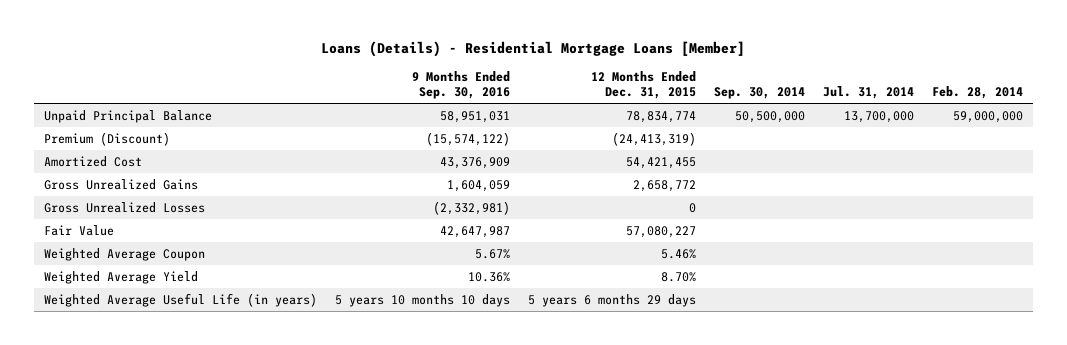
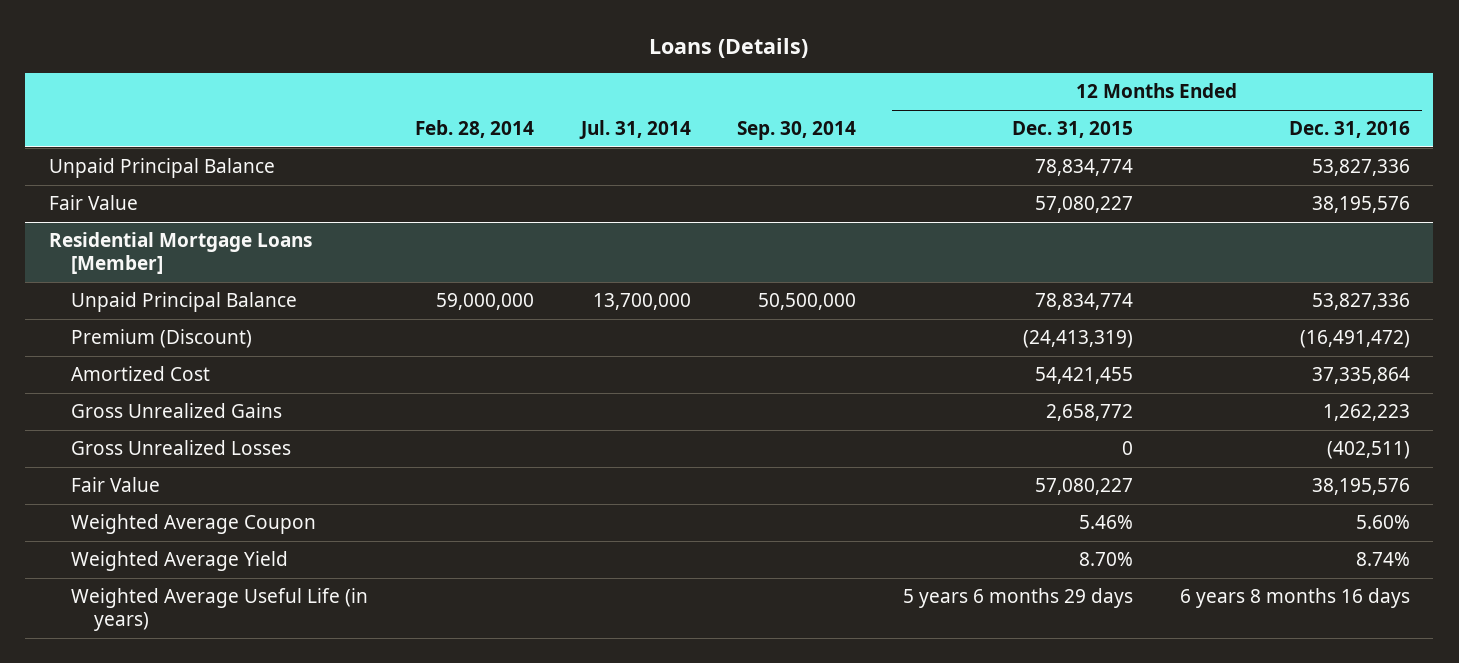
- Loans (Details) - Residential Mortgage Loans [Member]
+ Loans (Details)
- | 9 Months Ended Sep. 30, 2016 | 12 Months Ended Dec. 31, 2015 | Sep. 30, 2014 | Jul. 31, 2014 | Feb. 28, 2014
+ | Feb. 28, 2014 | Jul. 31, 2014 | Sep. 30, 2014 | 12 Months Ended Dec. 31, 2015 | 12 Months Ended Dec. 31, 2016
+ Unpaid Principal Balance | | | | 78,834,774 | 53,827,336
+ Fair Value | | | | 57,080,227 | 38,195,576
+ Residential Mortgage Loans [Member]

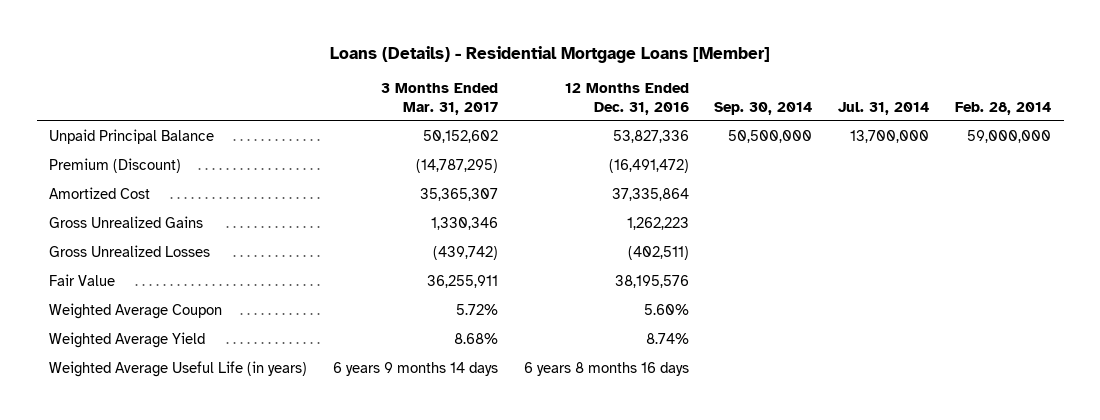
- Loans (Details)
+ Loans (Details) - Residential Mortgage Loans [Member]
- | Feb. 28, 2014 | Jul. 31, 2014 | Sep. 30, 2014 | 12 Months Ended Dec. 31, 2015 | 12 Months Ended Dec. 31, 2016
+ | 3 Months Ended Mar. 31, 2017 | 12 Months Ended Dec. 31, 2016 | Sep. 30, 2014 | Jul. 31, 2014 | Feb. 28, 2014
- Unpaid Principal Balance | | | | 78,834,774 | 53,827,336
- Fair Value | | | | 57,080,227 | 38,195,576
- Residential Mortgage Loans [Member]

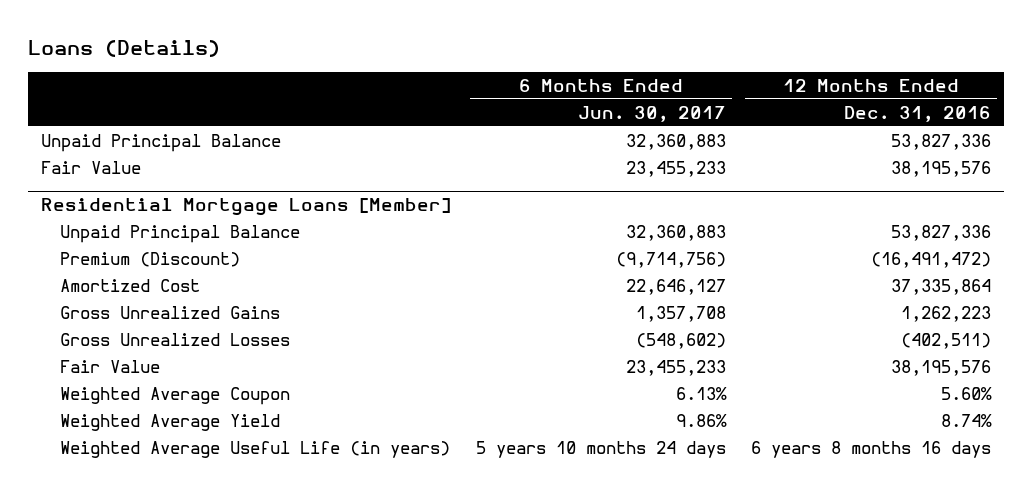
- Loans (Details) - Residential Mortgage Loans [Member]
+ Loans (Details)
- | 3 Months Ended Mar. 31, 2017 | 12 Months Ended Dec. 31, 2016 | Sep. 30, 2014 | Jul. 31, 2014 | Feb. 28, 2014
+ | 6 Months Ended Jun. 30, 2017 | 12 Months Ended Dec. 31, 2016
+ Fair Value | 23,455,233 | 38,195,576
+ Residential Mortgage Loans [Member]
+ Unpaid Principal Balance | 32,360,883 | 53,827,336

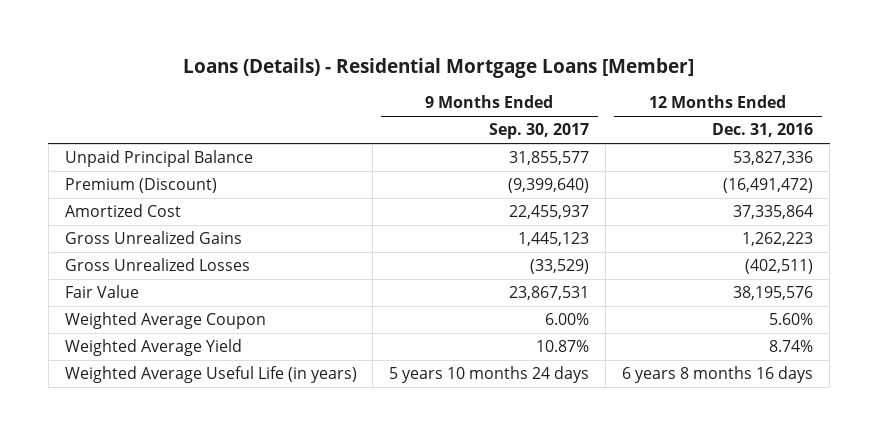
- Loans (Details)
+ Loans (Details) - Residential Mortgage Loans [Member]
- | 6 Months Ended Jun. 30, 2017 | 12 Months Ended Dec. 31, 2016
+ | 9 Months Ended Sep. 30, 2017 | 12 Months Ended Dec. 31, 2016
- Fair Value | 23,455,233 | 38,195,576
- Residential Mortgage Loans [Member]
- Unpaid Principal Balance | 32,360,883 | 53,827,336

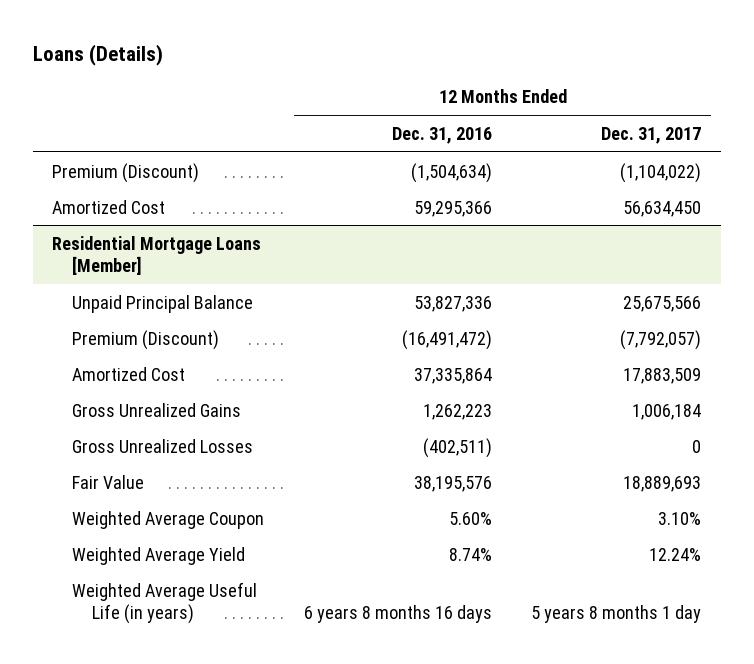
- Loans (Details) - Residential Mortgage Loans [Member]
+ Loans (Details)
- | 9 Months Ended Sep. 30, 2017 | 12 Months Ended Dec. 31, 2016
+ | 12 Months Ended Dec. 31, 2016 | 12 Months Ended Dec. 31, 2017
+ Premium (Discount) | (1,504,634) | (1,104,022)
+ Amortized Cost | 59,295,366 | 56,634,450
+ Residential Mortgage Loans [Member]

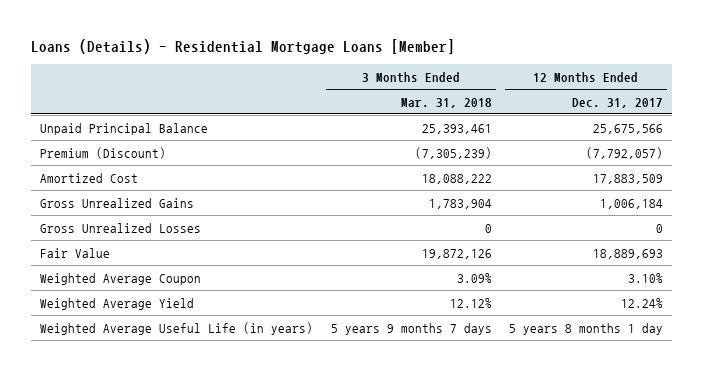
- Loans (Details)
+ Loans (Details) - Residential Mortgage Loans [Member]
- | 12 Months Ended Dec. 31, 2016 | 12 Months Ended Dec. 31, 2017
+ | 3 Months Ended Mar. 31, 2018 | 12 Months Ended Dec. 31, 2017
- Premium (Discount) | (1,504,634) | (1,104,022)
- Amortized Cost | 59,295,366 | 56,634,450
- Residential Mortgage Loans [Member]

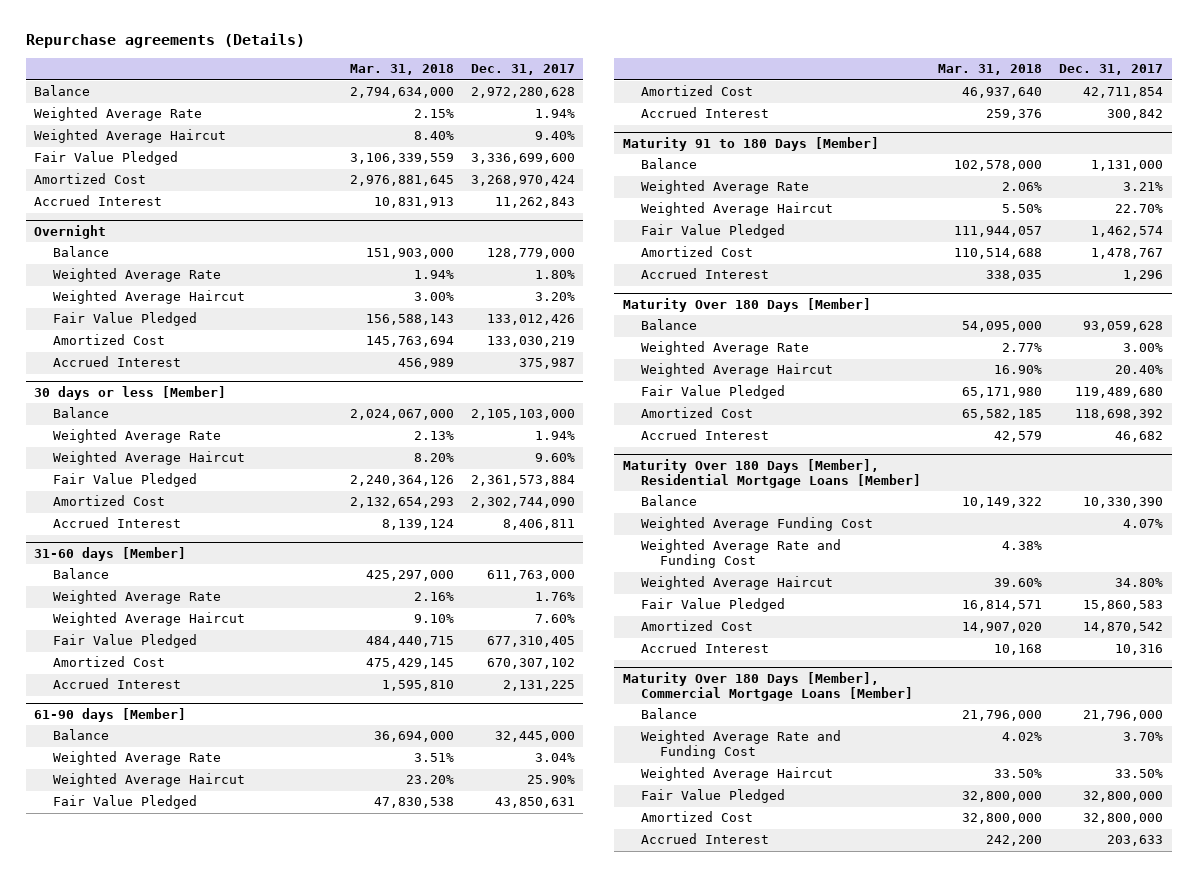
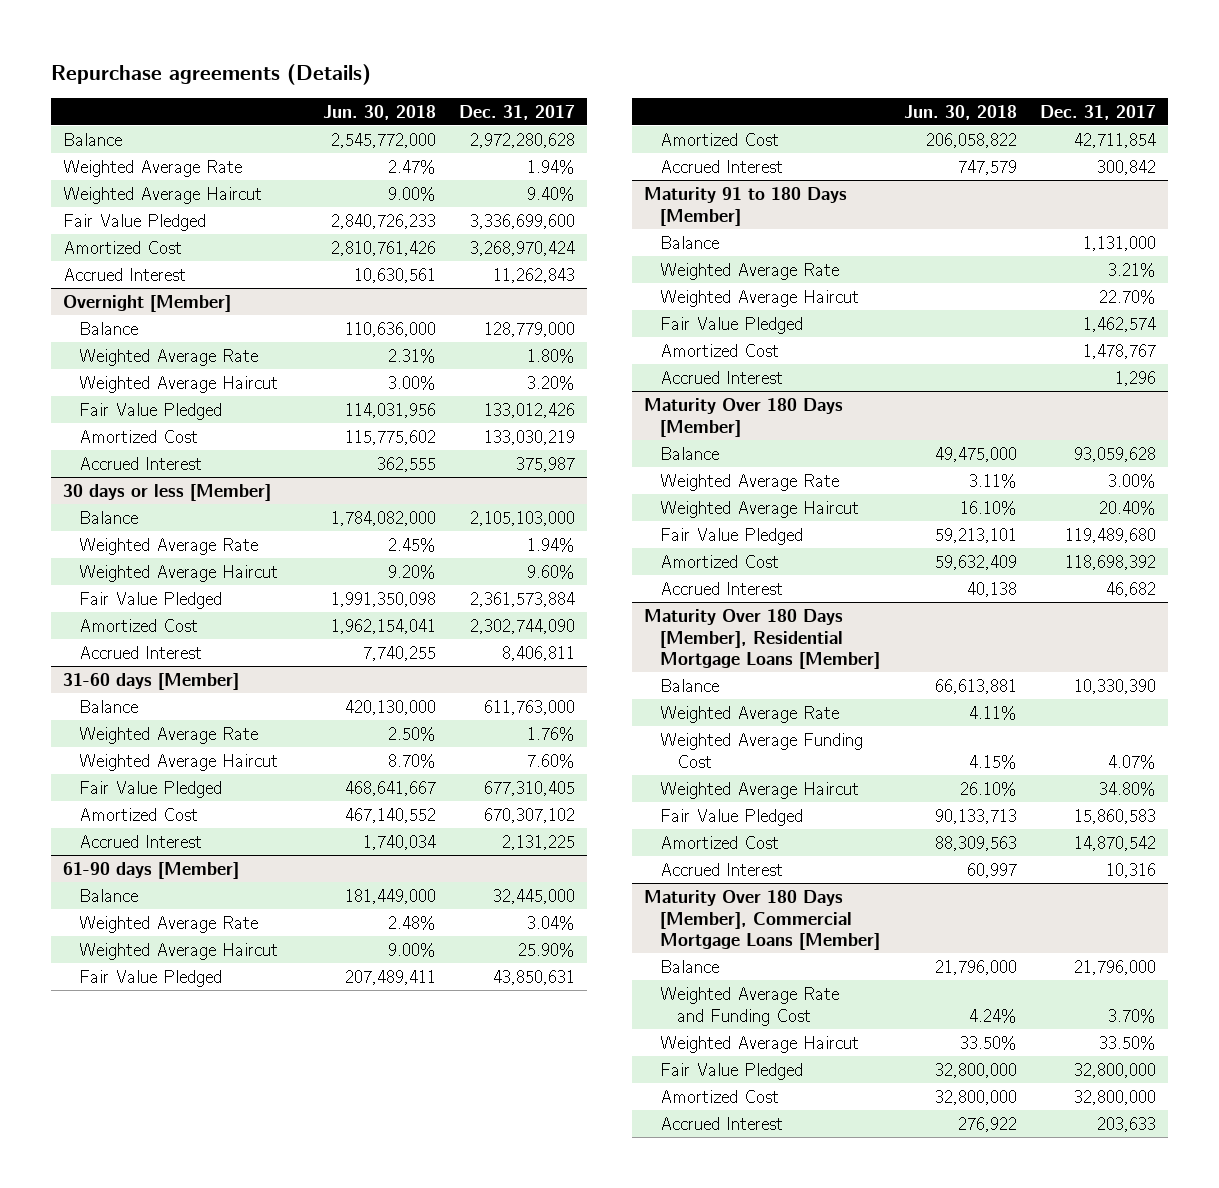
- | Mar. 31, 2018 | Dec. 31, 2017
+ | Jun. 30, 2018 | Dec. 31, 2017
- Overnight
+ Overnight [Member]
@ Maturity Over 180 Days [Member], Residential Mortgage Loans [Member]
+ Weighted Average Rate | 4.11% |
- Weighted Average Rate and Funding Cost | 4.38% |

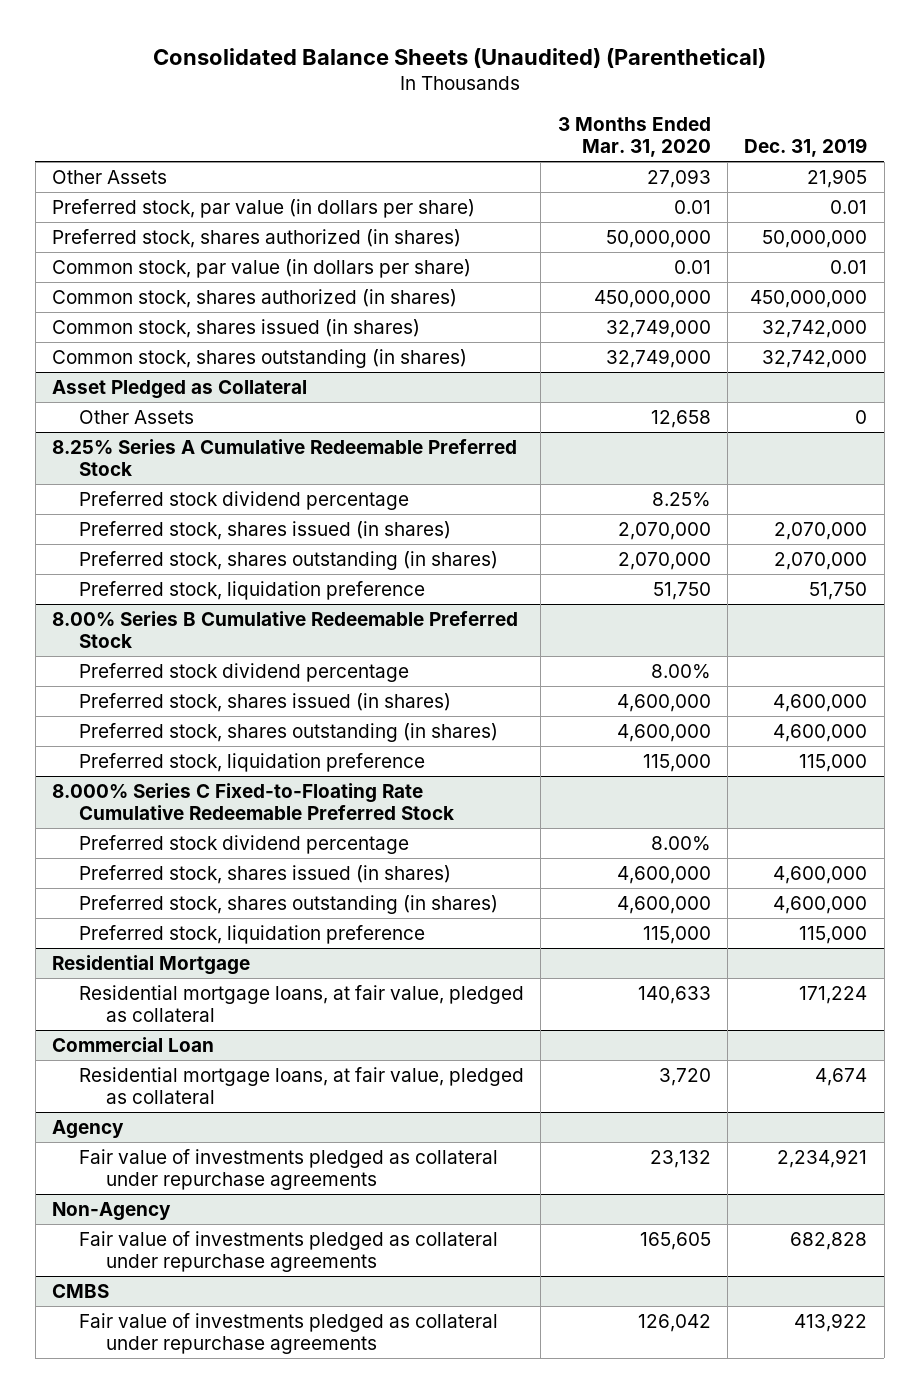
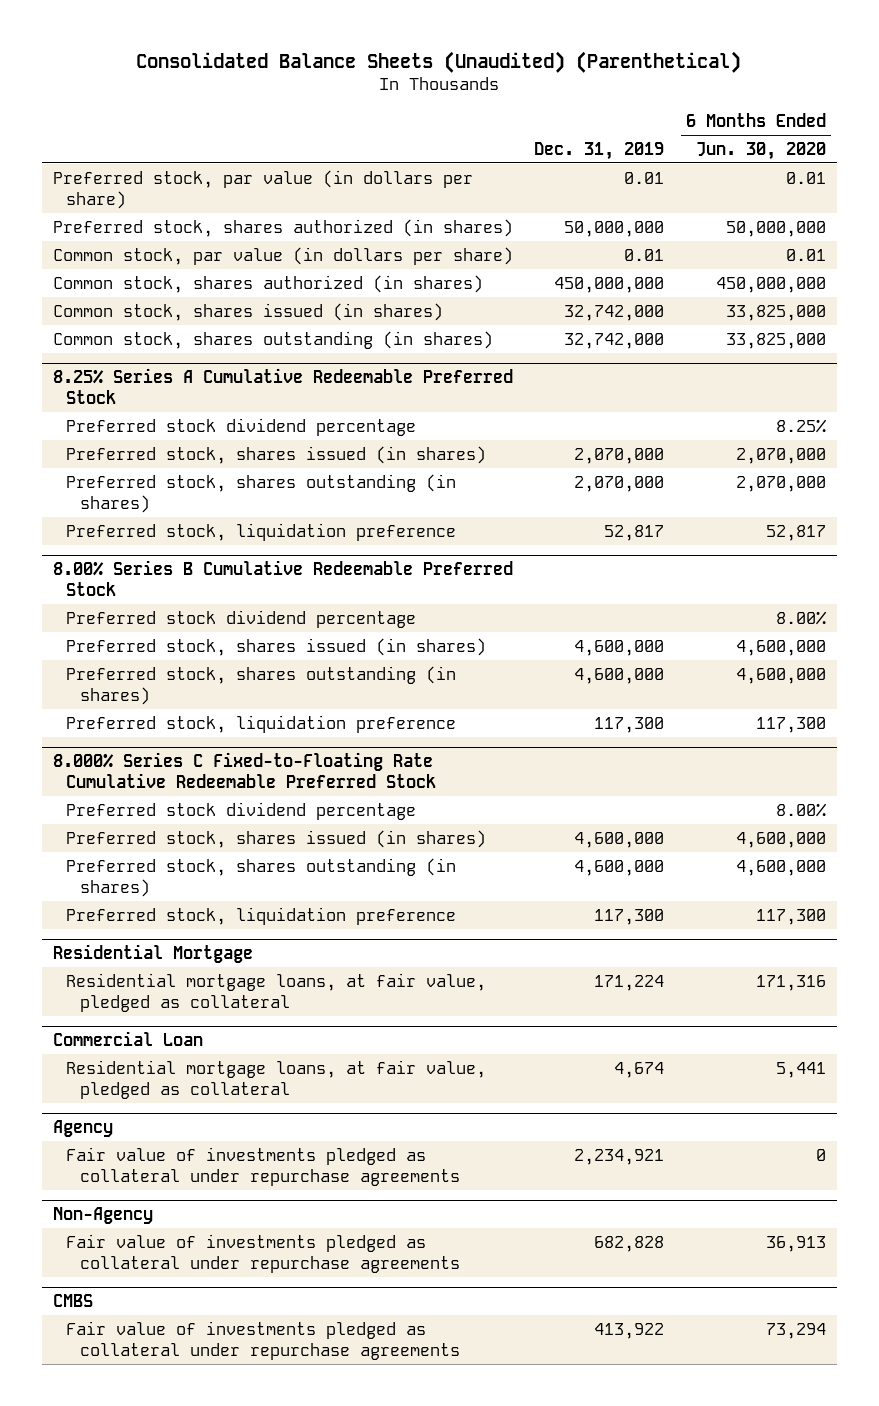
- | 3 Months Ended Mar. 31, 2020 | Dec. 31, 2019
+ | Dec. 31, 2019 | 6 Months Ended Jun. 30, 2020
- Other Assets | 27,093 | 21,905
- Asset Pledged as Collateral
- Other Assets | 12,658 | 0
@ 8.25% Series A Cumulative Redeemable Preferred Stock
- Preferred stock, liquidation preference | 51,750 | 51,750
+ Preferred stock, liquidation preference | 52,817 | 52,817
@ 8.00% Series B Cumulative Redeemable Preferred Stock
- Preferred stock, liquidation preference | 115,000 | 115,000
+ Preferred stock, liquidation preference | 117,300 | 117,300
@ 8.000% Series C Fixed-to-Floating Rate Cumulative Redeemable Preferred Stock
- Preferred stock, liquidation preference | 115,000 | 115,000
+ Preferred stock, liquidation preference | 117,300 | 117,300

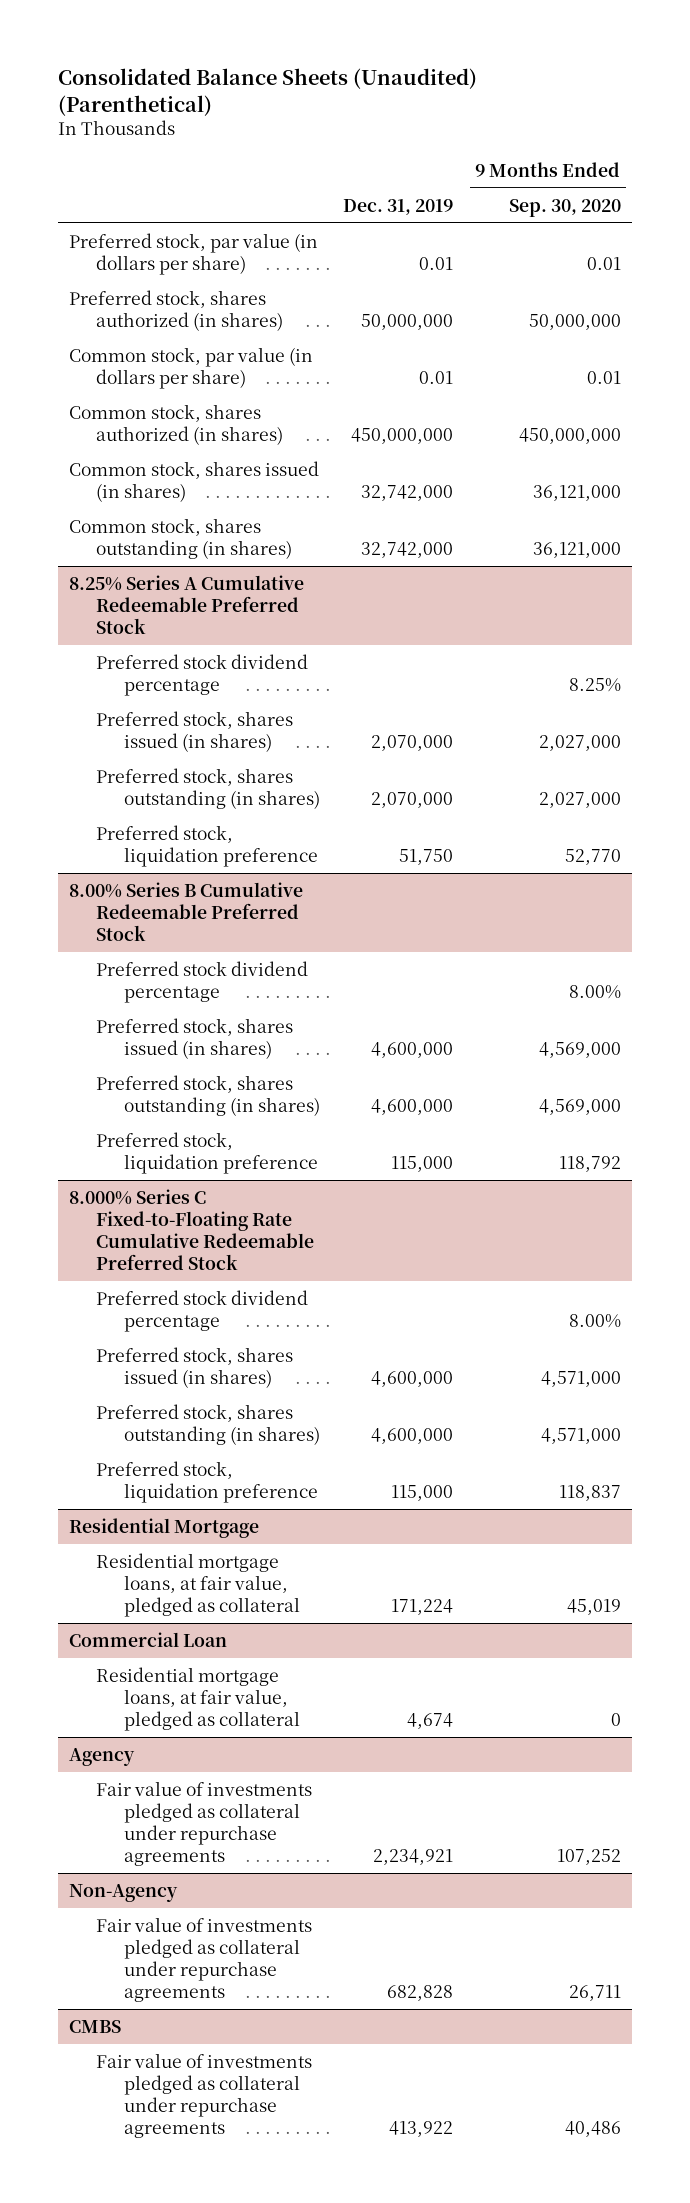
- | Dec. 31, 2019 | 6 Months Ended Jun. 30, 2020
+ | Dec. 31, 2019 | 9 Months Ended Sep. 30, 2020
@ 8.25% Series A Cumulative Redeemable Preferred Stock
- Preferred stock, liquidation preference | 52,817 | 52,817
+ Preferred stock, liquidation preference | 51,750 | 52,770
@ 8.00% Series B Cumulative Redeemable Preferred Stock
- Preferred stock, liquidation preference | 117,300 | 117,300
+ Preferred stock, liquidation preference | 115,000 | 118,792
@ 8.000% Series C Fixed-to-Floating Rate Cumulative Redeemable Preferred Stock
- Preferred stock, liquidation preference | 117,300 | 117,300
+ Preferred stock, liquidation preference | 115,000 | 118,837

